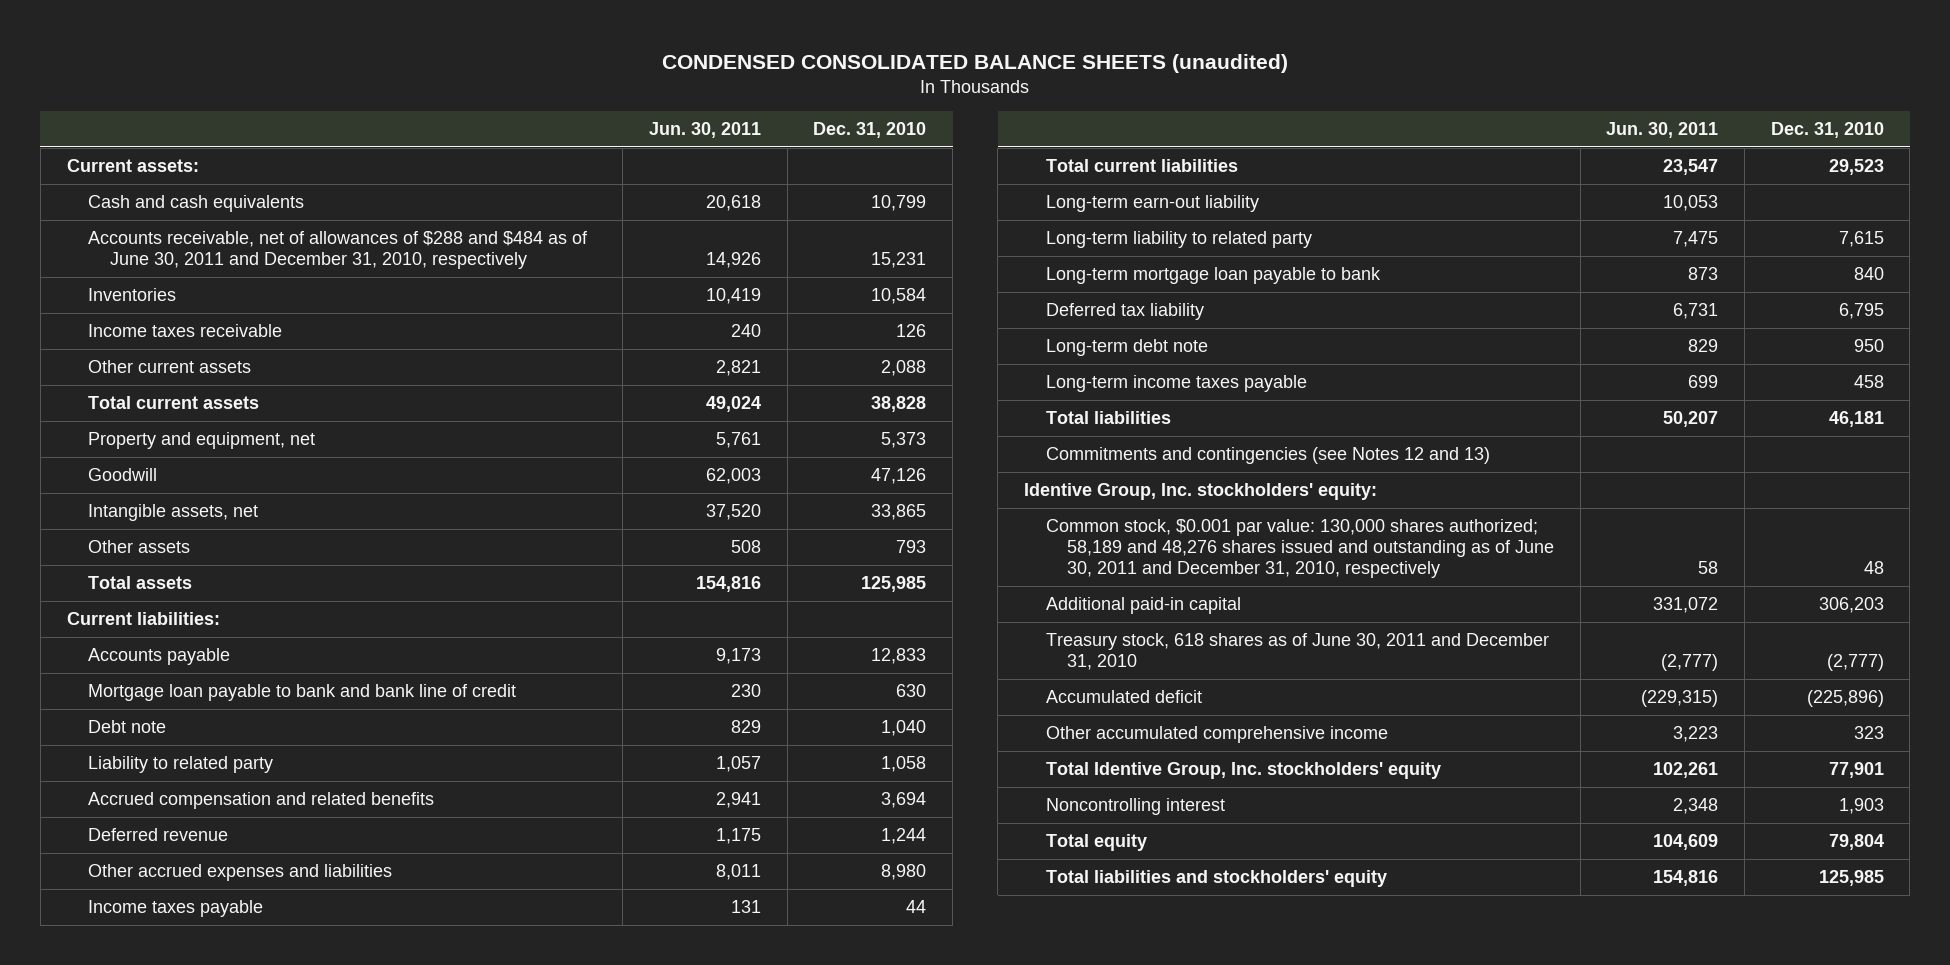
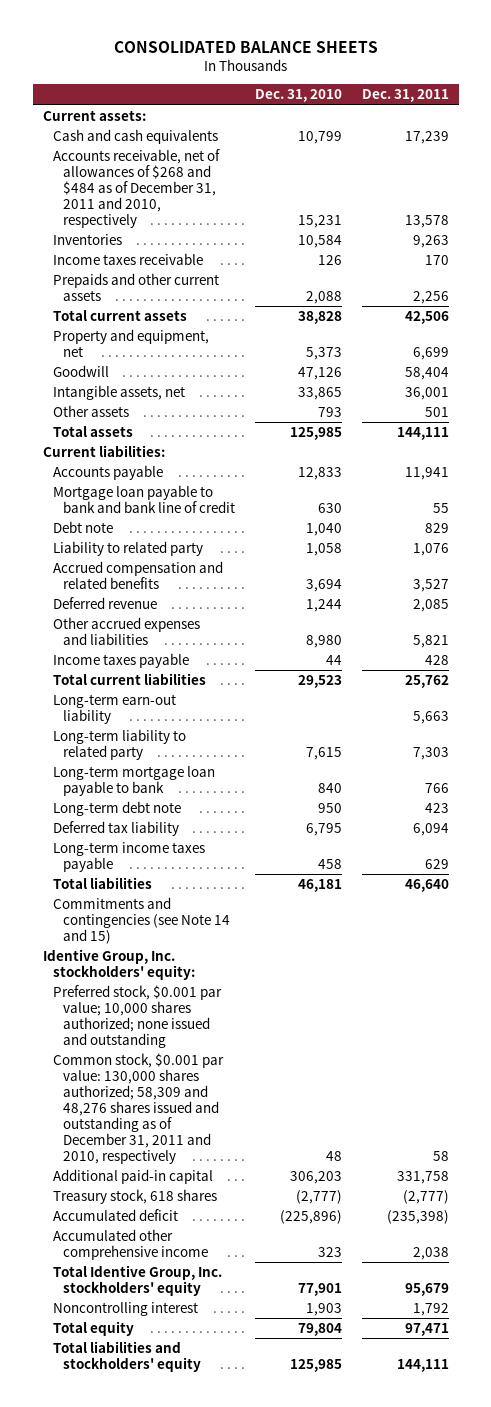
- CONDENSED CONSOLIDATED BALANCE SHEETS (unaudited)
+ CONSOLIDATED BALANCE SHEETS
- | Jun. 30, 2011 | Dec. 31, 2010
+ | Dec. 31, 2010 | Dec. 31, 2011
- Accounts receivable, net of allowances of $288 and $484 as of June 30, 2011 and December 31, 2010, respectively | 14,926 | 15,231
+ Accounts receivable, net of allowances of $268 and $484 as of December 31, 2011 and 2010, respectively | 15,231 | 13,578
- Other current assets | 2,821 | 2,088
+ Prepaids and other current assets | 2,088 | 2,256
moved down: Deferred tax liability | 6,795 | 6,094
- Commitments and contingencies (see Notes 12 and 13)
+ Commitments and contingencies (see Note 14 and 15)
- Common stock, $0.001 par value: 130,000 shares authorized; 58,189 and 48,276 shares issued and outstanding as of June 30, 2011 and December 31, 2010, respectively | 58 | 48
+ Preferred stock, $0.001 par value; 10,000 shares authorized; none issued and outstanding
+ Common stock, $0.001 par value: 130,000 shares authorized; 58,309 and 48,276 shares issued and outstanding as of December 31, 2011 and 2010, respectively | 48 | 58
- Treasury stock, 618 shares as of June 30, 2011 and December 31, 2010 | (2,777) | (2,777)
+ Treasury stock, 618 shares | (2,777) | (2,777)
- Other accumulated comprehensive income | 3,223 | 323
+ Accumulated other comprehensive income | 323 | 2,038

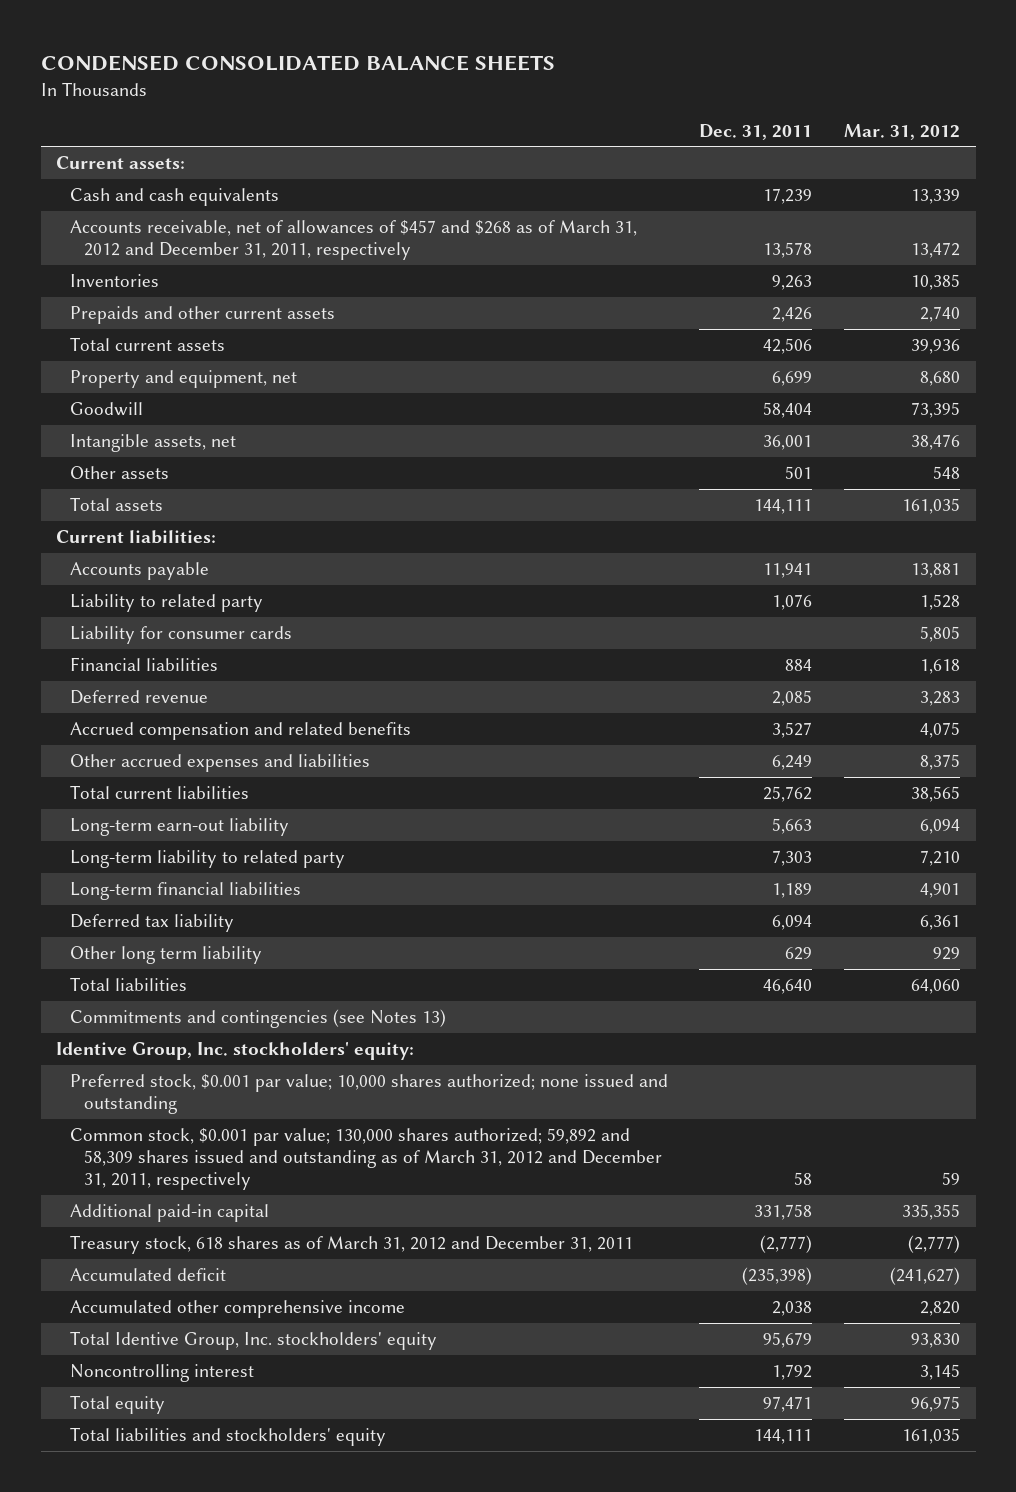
- CONSOLIDATED BALANCE SHEETS
+ CONDENSED CONSOLIDATED BALANCE SHEETS
- | Dec. 31, 2010 | Dec. 31, 2011
+ | Dec. 31, 2011 | Mar. 31, 2012
- Accounts receivable, net of allowances of $268 and $484 as of December 31, 2011 and 2010, respectively | 15,231 | 13,578
+ Accounts receivable, net of allowances of $457 and $268 as of March 31, 2012 and December 31, 2011, respectively | 13,578 | 13,472
- Income taxes receivable | 126 | 170
- Prepaids and other current assets | 2,088 | 2,256
+ Prepaids and other current assets | 2,426 | 2,740
- Mortgage loan payable to bank and bank line of credit | 630 | 55
- Debt note | 1,040 | 829
+ Liability for consumer cards | | 5,805
+ Financial liabilities | 884 | 1,618
- Other accrued expenses and liabilities | 8,980 | 5,821
- Income taxes payable | 44 | 428
moved down: Accrued compensation and related benefits | 3,527 | 4,075
+ Other accrued expenses and liabilities | 6,249 | 8,375
- Long-term mortgage loan payable to bank | 840 | 766
- Long-term debt note | 950 | 423
+ Long-term financial liabilities | 1,189 | 4,901
- Long-term income taxes payable | 458 | 629
+ Other long term liability | 629 | 929
- Commitments and contingencies (see Note 14 and 15)
+ Commitments and contingencies (see Notes 13)
- Common stock, $0.001 par value: 130,000 shares authorized; 58,309 and 48,276 shares issued and outstanding as of December 31, 2011 and 2010, respectively | 48 | 58
+ Common stock, $0.001 par value; 130,000 shares authorized; 59,892 and 58,309 shares issued and outstanding as of March 31, 2012 and December 31, 2011, respectively | 58 | 59
- Treasury stock, 618 shares | (2,777) | (2,777)
+ Treasury stock, 618 shares as of March 31, 2012 and December 31, 2011 | (2,777) | (2,777)

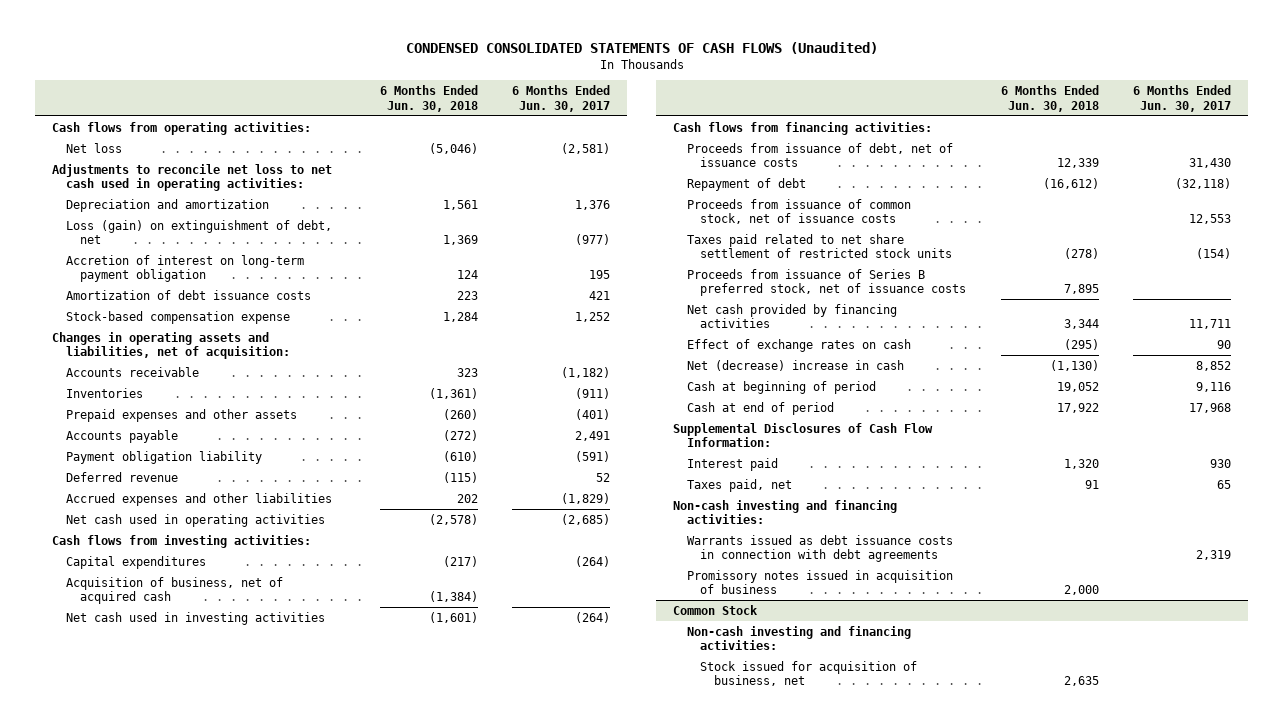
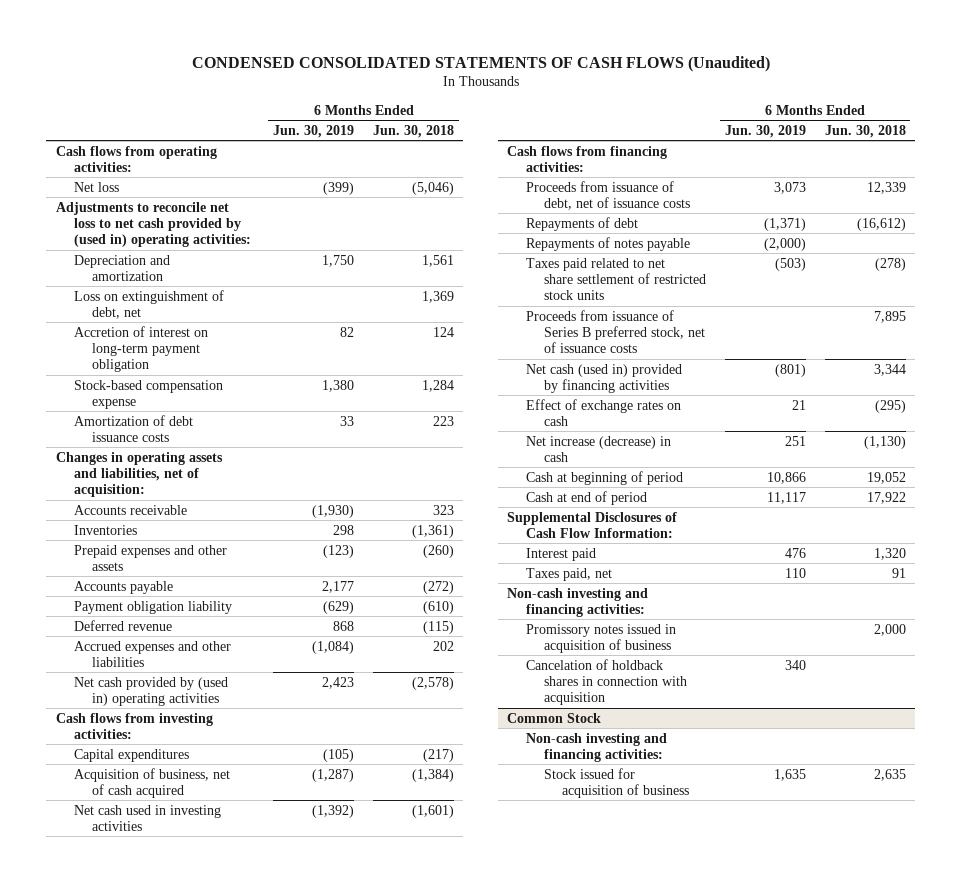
- | 6 Months Ended Jun. 30, 2018 | 6 Months Ended Jun. 30, 2017
+ | 6 Months Ended Jun. 30, 2019 | 6 Months Ended Jun. 30, 2018
- Adjustments to reconcile net loss to net cash used in operating activities:
+ Adjustments to reconcile net loss to net cash provided by (used in) operating activities:
- Loss (gain) on extinguishment of debt, net | 1,369 | (977)
+ Loss on extinguishment of debt, net | | 1,369
moved down: Amortization of debt issuance costs | 33 | 223
- Net cash used in operating activities | (2,578) | (2,685)
+ Net cash provided by (used in) operating activities | 2,423 | (2,578)
- Acquisition of business, net of acquired cash | (1,384) |
+ Acquisition of business, net of cash acquired | (1,287) | (1,384)
- Repayment of debt | (16,612) | (32,118)
- Proceeds from issuance of common stock, net of issuance costs | | 12,553
+ Repayments of debt | (1,371) | (16,612)
+ Repayments of notes payable | (2,000) |
- Net cash provided by financing activities | 3,344 | 11,711
+ Net cash (used in) provided by financing activities | (801) | 3,344
- Net (decrease) increase in cash | (1,130) | 8,852
+ Net increase (decrease) in cash | 251 | (1,130)
- Warrants issued as debt issuance costs in connection with debt agreements | | 2,319
+ Cancelation of holdback shares in connection with acquisition | 340 |
@ Common Stock
- Stock issued for acquisition of business, net | 2,635 |
+ Stock issued for acquisition of business | 1,635 | 2,635

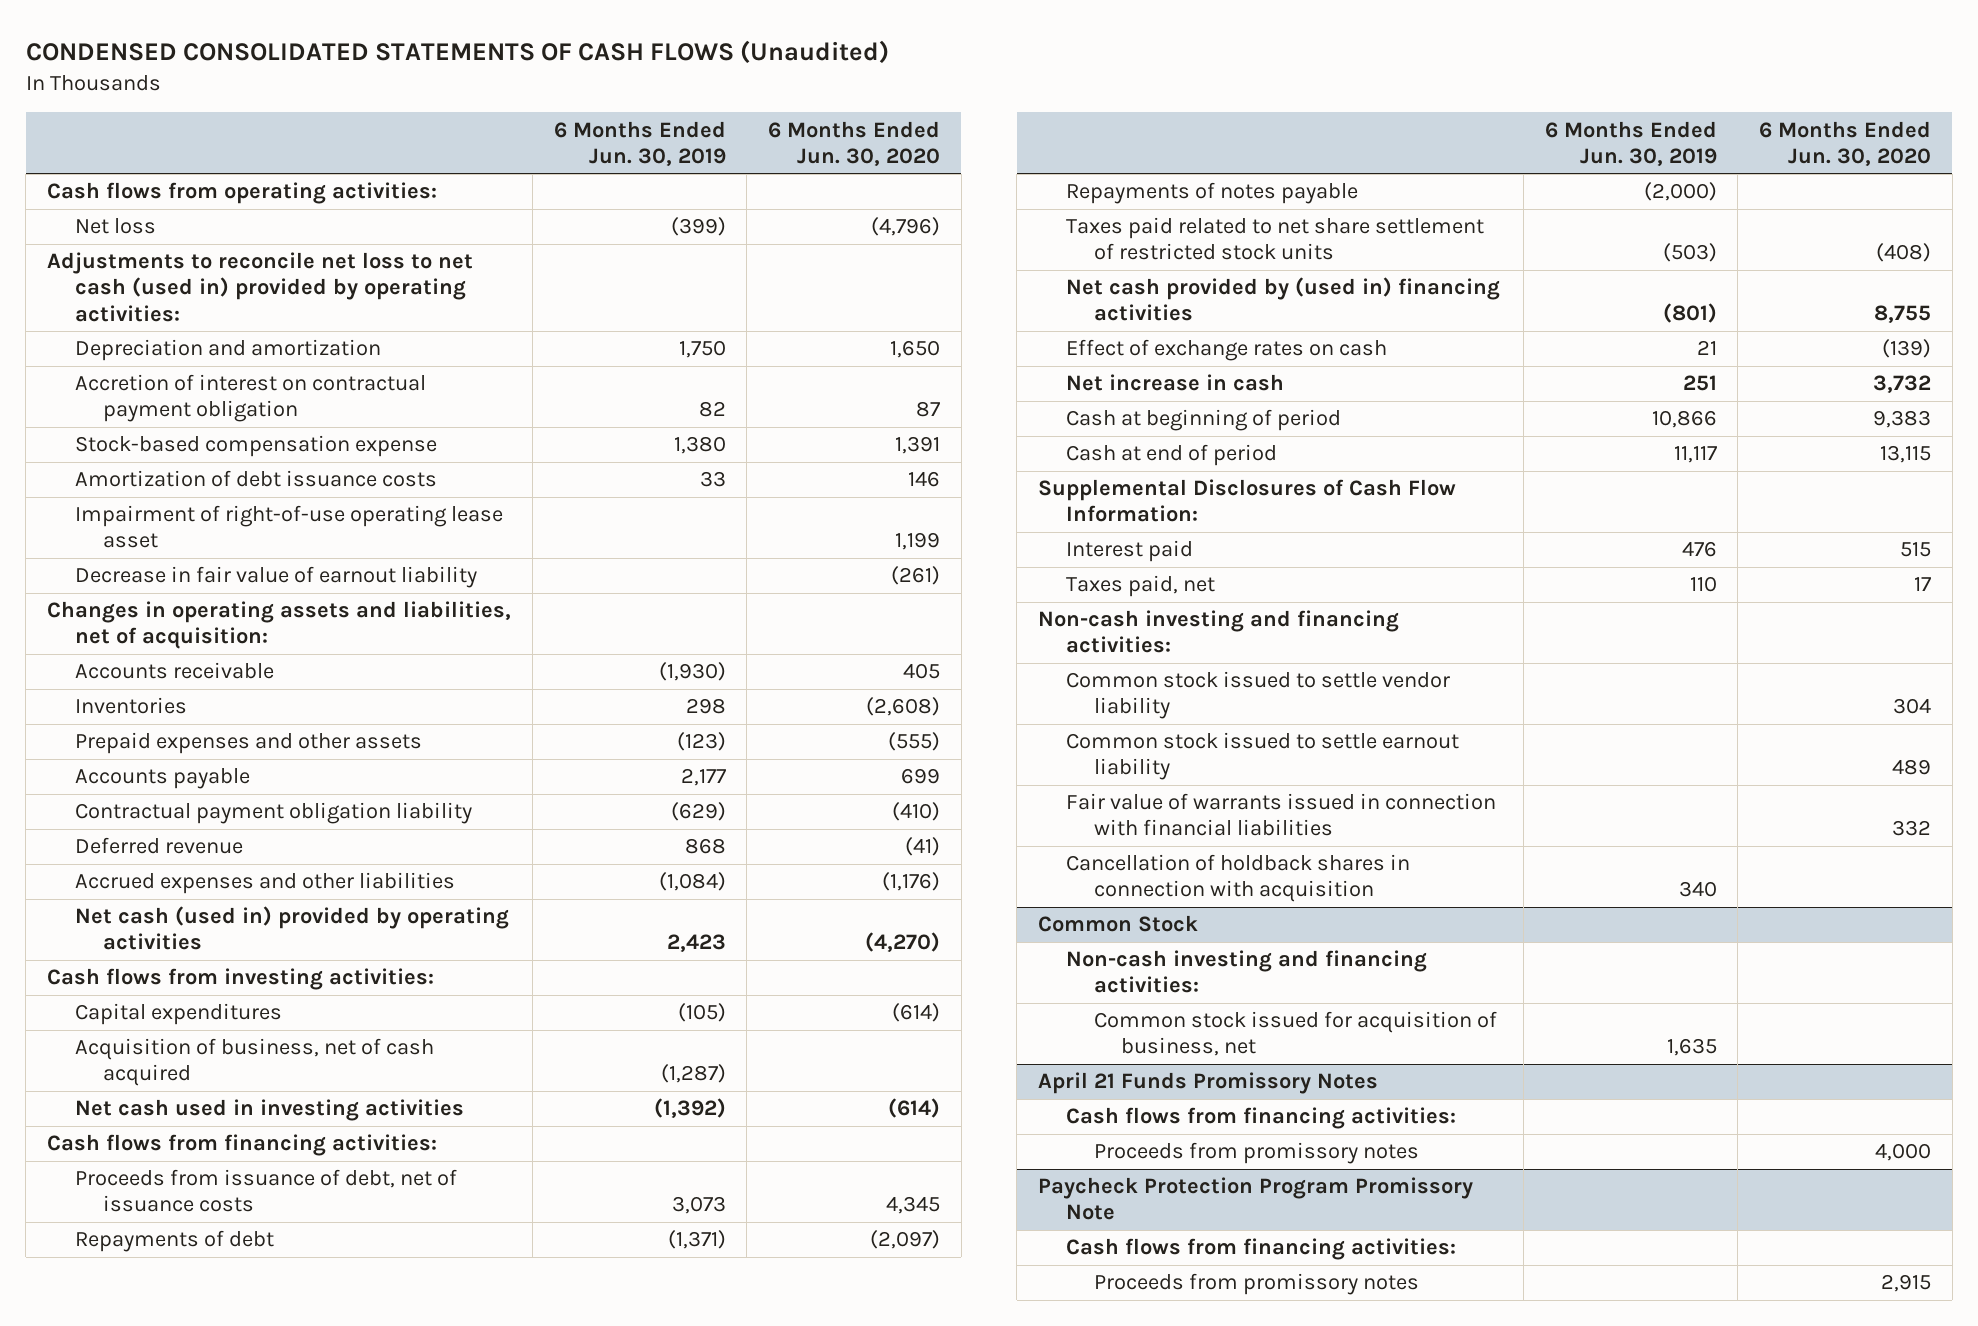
- | 6 Months Ended Jun. 30, 2019 | 6 Months Ended Jun. 30, 2018
+ | 6 Months Ended Jun. 30, 2019 | 6 Months Ended Jun. 30, 2020
- Adjustments to reconcile net loss to net cash provided by (used in) operating activities:
+ Adjustments to reconcile net loss to net cash (used in) provided by operating activities:
- Loss on extinguishment of debt, net | | 1,369
- Accretion of interest on long-term payment obligation | 82 | 124
+ Accretion of interest on contractual payment obligation | 82 | 87
+ Impairment of right-of-use operating lease asset | | 1,199
+ Decrease in fair value of earnout liability | | (261)
- Payment obligation liability | (629) | (610)
+ Contractual payment obligation liability | (629) | (410)
- Net cash provided by (used in) operating activities | 2,423 | (2,578)
+ Net cash (used in) provided by operating activities | 2,423 | (4,270)
- Proceeds from issuance of Series B preferred stock, net of issuance costs | | 7,895
- Net cash (used in) provided by financing activities | (801) | 3,344
+ Net cash provided by (used in) financing activities | (801) | 8,755
- Net increase (decrease) in cash | 251 | (1,130)
+ Net increase in cash | 251 | 3,732
- Promissory notes issued in acquisition of business | | 2,000
- Cancelation of holdback shares in connection with acquisition | 340 |
+ Common stock issued to settle vendor liability | | 304
+ Common stock issued to settle earnout liability | | 489
+ Fair value of warrants issued in connection with financial liabilities | | 332
+ Cancellation of holdback shares in connection with acquisition | 340 |
@ Common Stock
- Stock issued for acquisition of business | 1,635 | 2,635
+ Common stock issued for acquisition of business, net | 1,635 |
+ April 21 Funds Promissory Notes
+ Cash flows from financing activities:
+ Proceeds from promissory notes | | 4,000
+ Paycheck Protection Program Promissory Note
+ Cash flows from financing activities:
+ Proceeds from promissory notes | | 2,915

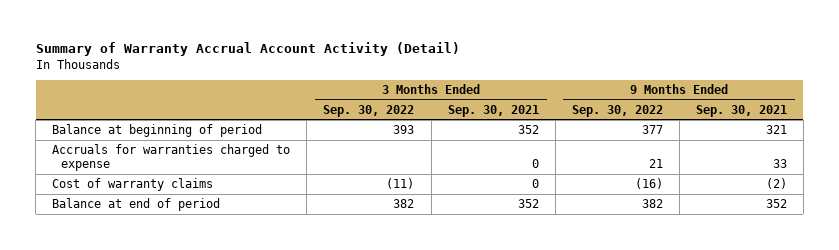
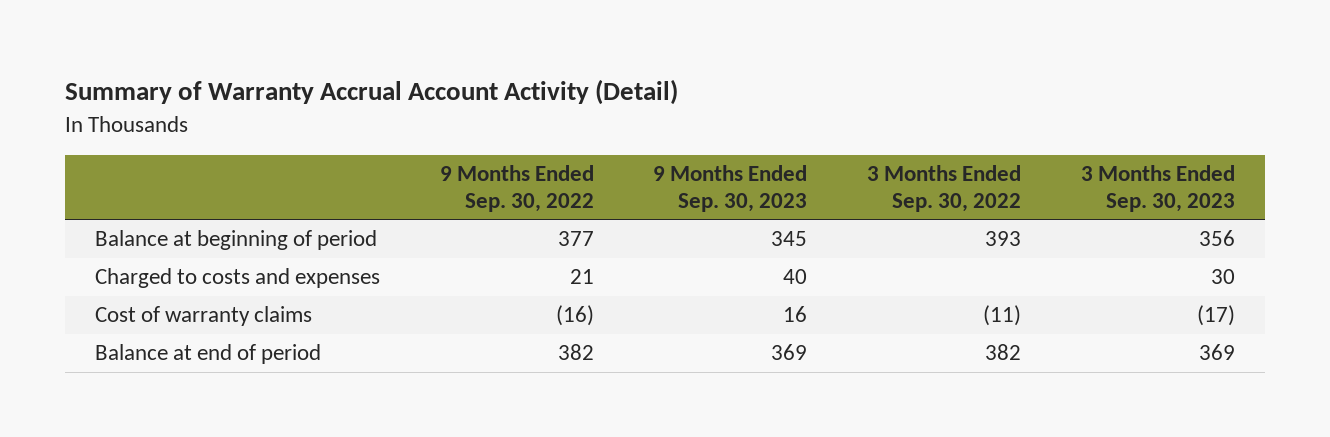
- | 3 Months Ended Sep. 30, 2022 | 3 Months Ended Sep. 30, 2021 | 9 Months Ended Sep. 30, 2022 | 9 Months Ended Sep. 30, 2021
+ | 9 Months Ended Sep. 30, 2022 | 9 Months Ended Sep. 30, 2023 | 3 Months Ended Sep. 30, 2022 | 3 Months Ended Sep. 30, 2023
- Accruals for warranties charged to expense | | 0 | 21 | 33
+ Charged to costs and expenses | 21 | 40 | | 30

